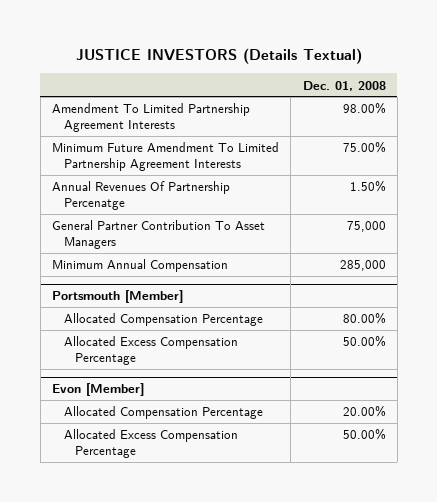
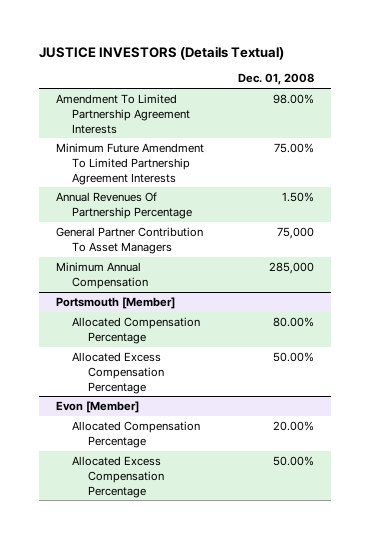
- Annual Revenues Of Partnership Percenatge | 1.50%
+ Annual Revenues Of Partnership Percentage | 1.50%

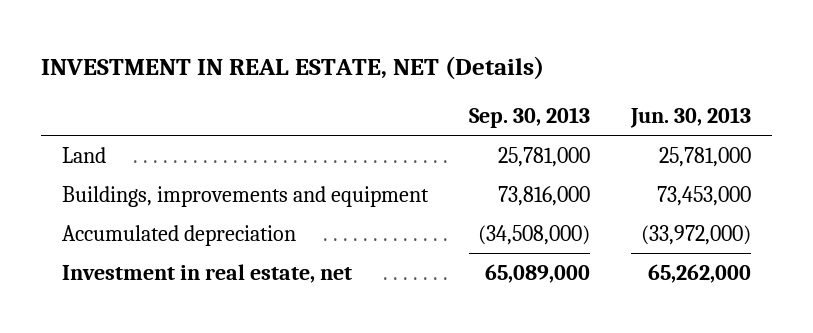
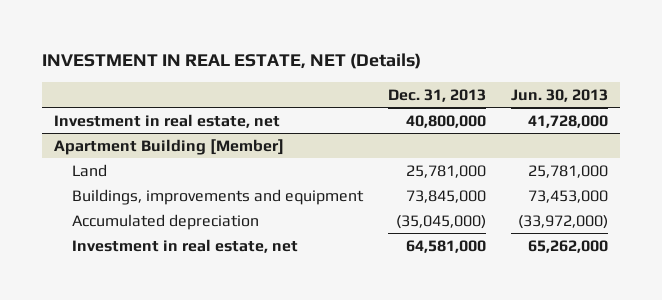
- | Sep. 30, 2013 | Jun. 30, 2013
+ | Dec. 31, 2013 | Jun. 30, 2013
+ Investment in real estate, net | 40,800,000 | 41,728,000
+ Apartment Building [Member]

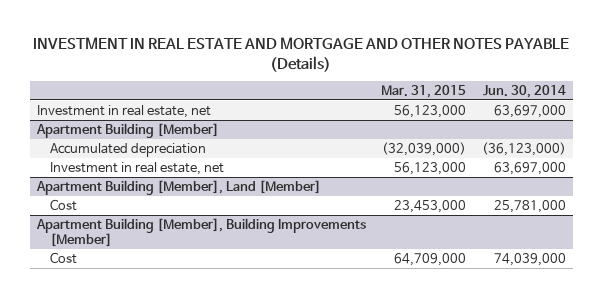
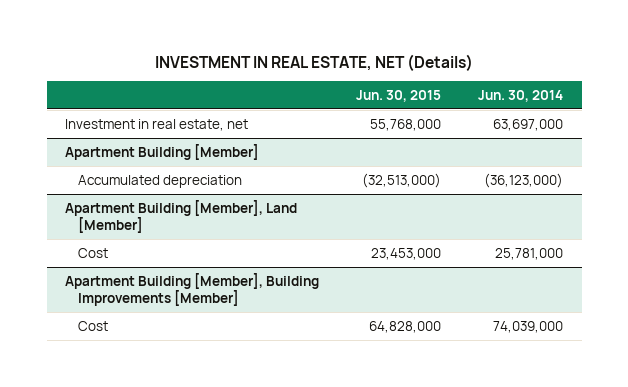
- INVESTMENT IN REAL ESTATE AND MORTGAGE AND OTHER NOTES PAYABLE (Details)
+ INVESTMENT IN REAL ESTATE, NET (Details)
- | Mar. 31, 2015 | Jun. 30, 2014
+ | Jun. 30, 2015 | Jun. 30, 2014
@ Apartment Building [Member]
- Investment in real estate, net | 56,123,000 | 63,697,000

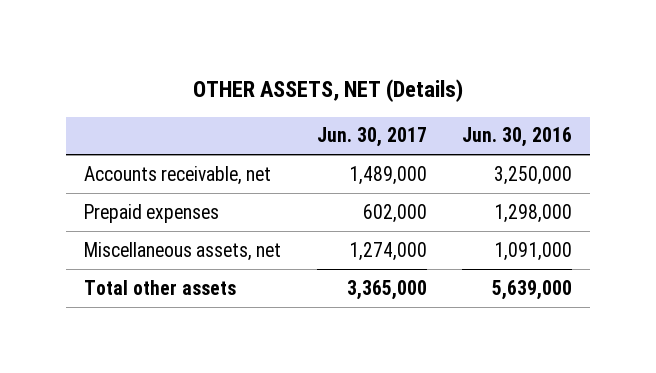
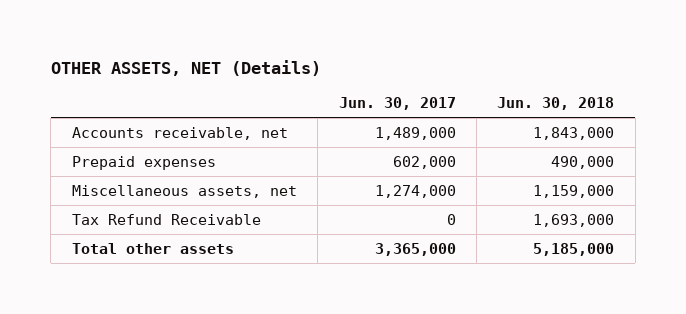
- | Jun. 30, 2017 | Jun. 30, 2016
+ | Jun. 30, 2017 | Jun. 30, 2018
+ Tax Refund Receivable | 0 | 1,693,000

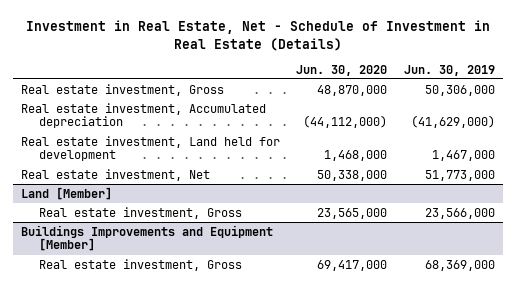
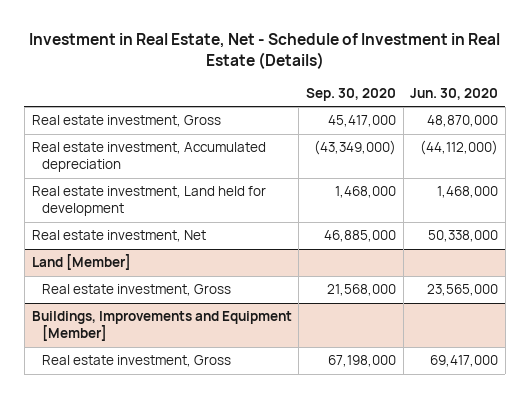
- | Jun. 30, 2020 | Jun. 30, 2019
+ | Sep. 30, 2020 | Jun. 30, 2020
- Buildings Improvements and Equipment [Member]
+ Buildings, Improvements and Equipment [Member]

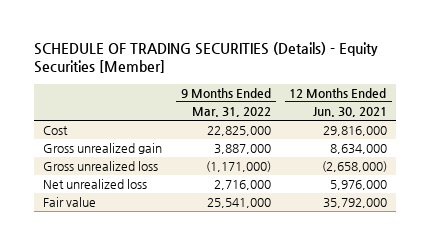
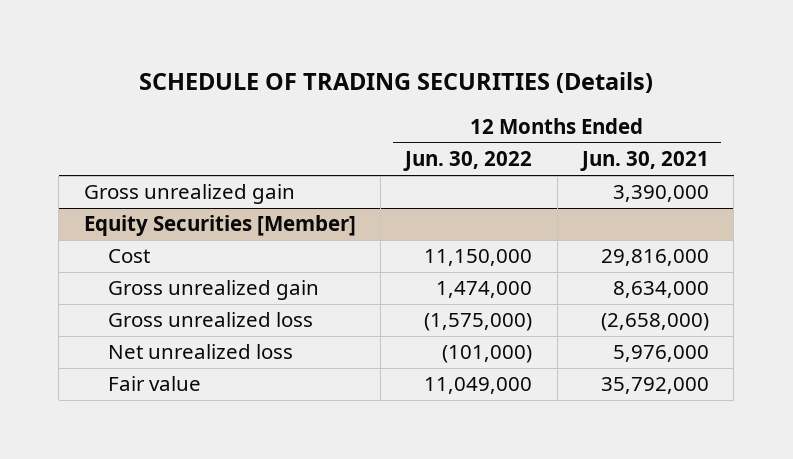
- SCHEDULE OF TRADING SECURITIES (Details) - Equity Securities [Member]
+ SCHEDULE OF TRADING SECURITIES (Details)
- | 9 Months Ended Mar. 31, 2022 | 12 Months Ended Jun. 30, 2021
+ | 12 Months Ended Jun. 30, 2022 | 12 Months Ended Jun. 30, 2021
+ Gross unrealized gain | | 3,390,000
+ Equity Securities [Member]

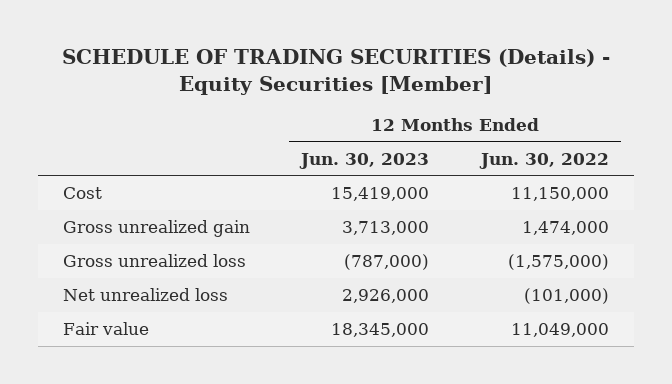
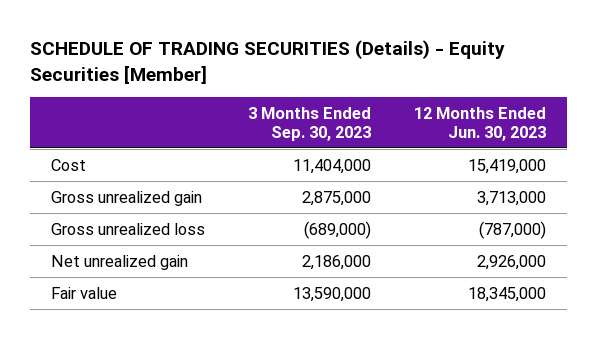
- | 12 Months Ended Jun. 30, 2023 | 12 Months Ended Jun. 30, 2022
+ | 3 Months Ended Sep. 30, 2023 | 12 Months Ended Jun. 30, 2023
- Net unrealized loss | 2,926,000 | (101,000)
+ Net unrealized gain | 2,186,000 | 2,926,000

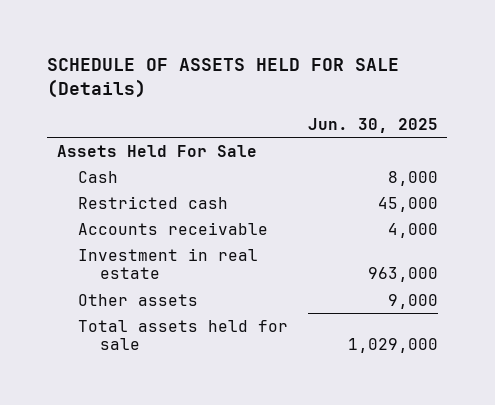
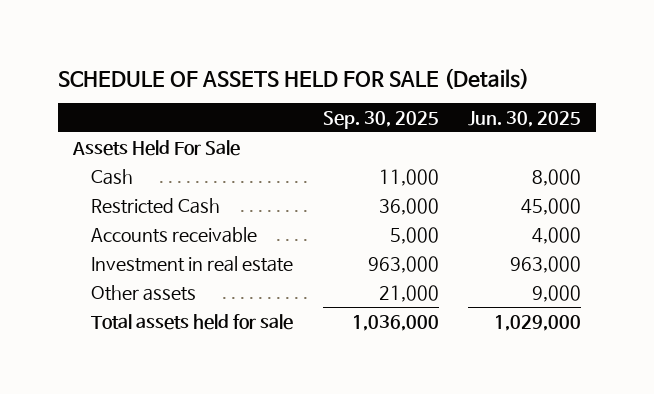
- | Jun. 30, 2025
+ | Sep. 30, 2025 | Jun. 30, 2025
- Restricted cash | 45,000
+ Restricted Cash | 36,000 | 45,000

